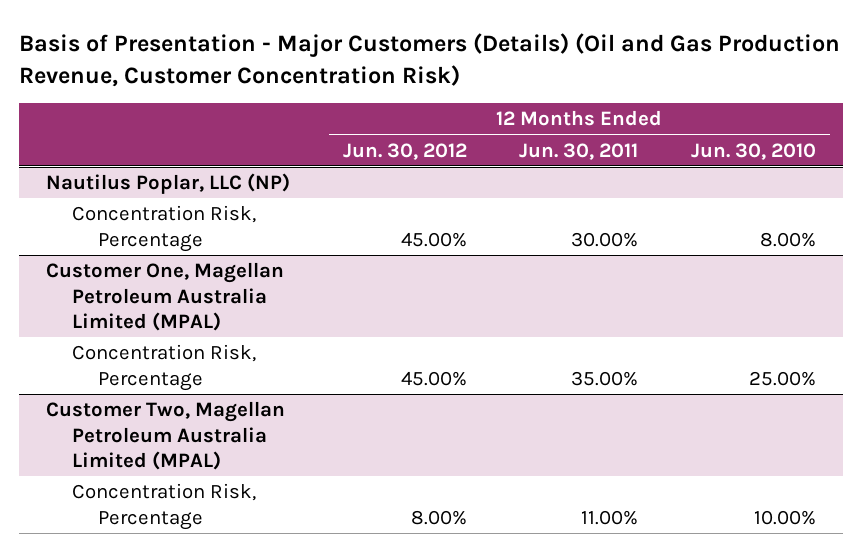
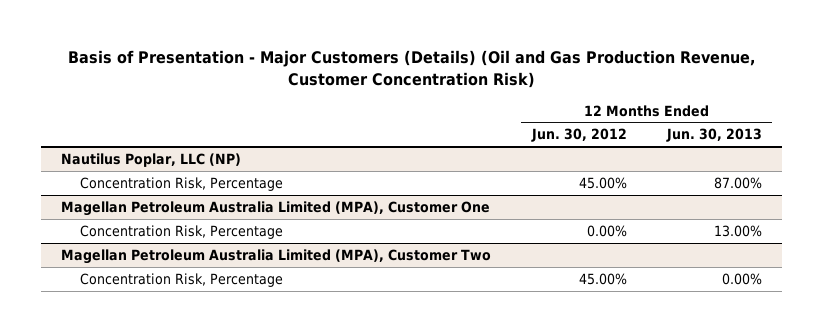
- | 12 Months Ended Jun. 30, 2012 | 12 Months Ended Jun. 30, 2011 | 12 Months Ended Jun. 30, 2010
+ | 12 Months Ended Jun. 30, 2012 | 12 Months Ended Jun. 30, 2013
- Customer One, Magellan Petroleum Australia Limited (MPAL)
+ Magellan Petroleum Australia Limited (MPA), Customer One
+ Concentration Risk, Percentage | 0.00% | 13.00%
+ Magellan Petroleum Australia Limited (MPA), Customer Two
- Customer Two, Magellan Petroleum Australia Limited (MPAL)
- Concentration Risk, Percentage | 8.00% | 11.00% | 10.00%

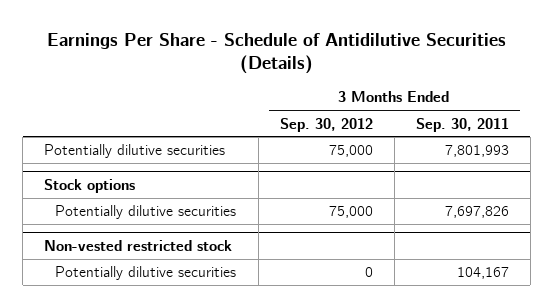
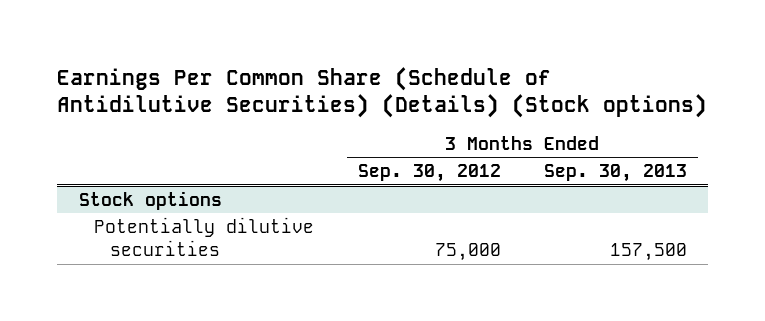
- Earnings Per Share - Schedule of Antidilutive Securities (Details)
+ Earnings Per Common Share (Schedule of Antidilutive Securities) (Details) (Stock options)
- | 3 Months Ended Sep. 30, 2012 | 3 Months Ended Sep. 30, 2011
+ | 3 Months Ended Sep. 30, 2012 | 3 Months Ended Sep. 30, 2013
- Potentially dilutive securities | 75,000 | 7,801,993
- Non-vested restricted stock
- Potentially dilutive securities | 0 | 104,167

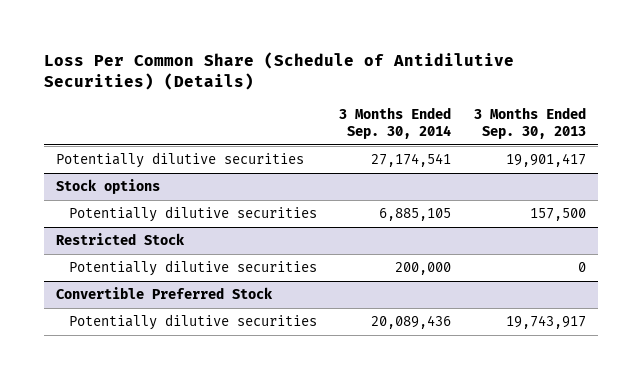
- Earnings Per Common Share (Schedule of Antidilutive Securities) (Details) (Stock options)
+ Loss Per Common Share (Schedule of Antidilutive Securities) (Details)
- | 3 Months Ended Sep. 30, 2012 | 3 Months Ended Sep. 30, 2013
+ | 3 Months Ended Sep. 30, 2014 | 3 Months Ended Sep. 30, 2013
+ Potentially dilutive securities | 27,174,541 | 19,901,417
+ Restricted Stock
+ Potentially dilutive securities | 200,000 | 0
+ Convertible Preferred Stock
+ Potentially dilutive securities | 20,089,436 | 19,743,917

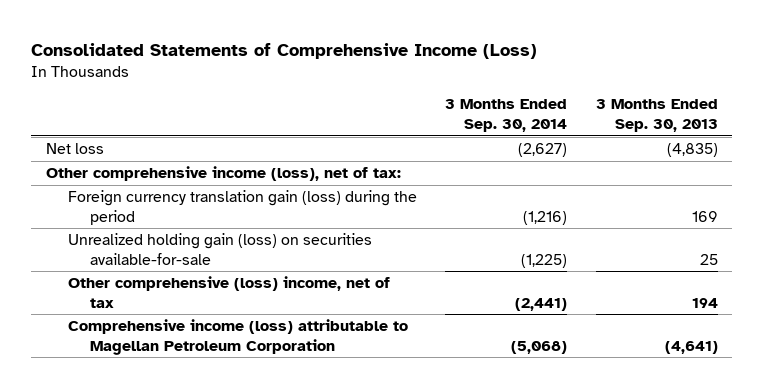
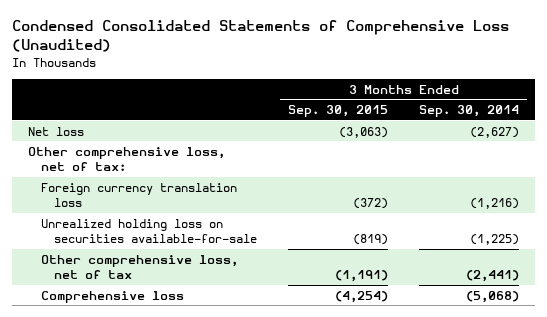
- Consolidated Statements of Comprehensive Income (Loss)
+ Condensed Consolidated Statements of Comprehensive Loss (Unaudited)
- | 3 Months Ended Sep. 30, 2014 | 3 Months Ended Sep. 30, 2013
+ | 3 Months Ended Sep. 30, 2015 | 3 Months Ended Sep. 30, 2014
- Other comprehensive income (loss), net of tax:
- Foreign currency translation gain (loss) during the period | (1,216) | 169
- Unrealized holding gain (loss) on securities available-for-sale | (1,225) | 25
- Other comprehensive (loss) income, net of tax | (2,441) | 194
- Comprehensive income (loss) attributable to Magellan Petroleum Corporation | (5,068) | (4,641)
+ Other comprehensive loss, net of tax:
+ Foreign currency translation loss | (372) | (1,216)
+ Unrealized holding loss on securities available-for-sale | (819) | (1,225)
+ Other comprehensive loss, net of tax | (1,191) | (2,441)
+ Comprehensive loss | (4,254) | (5,068)

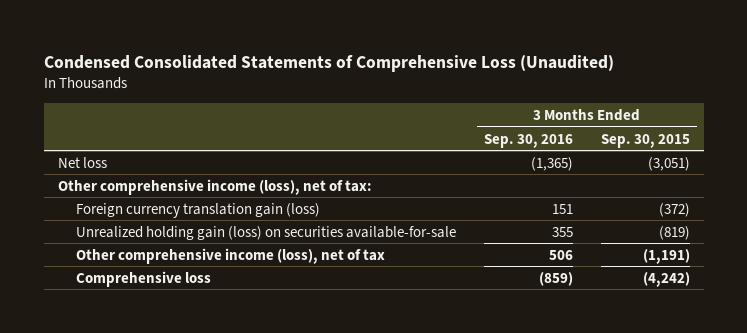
- | 3 Months Ended Sep. 30, 2015 | 3 Months Ended Sep. 30, 2014
+ | 3 Months Ended Sep. 30, 2016 | 3 Months Ended Sep. 30, 2015
- Net loss | (3,063) | (2,627)
- Other comprehensive loss, net of tax:
- Foreign currency translation loss | (372) | (1,216)
- Unrealized holding loss on securities available-for-sale | (819) | (1,225)
- Other comprehensive loss, net of tax | (1,191) | (2,441)
- Comprehensive loss | (4,254) | (5,068)
+ Net loss | (1,365) | (3,051)
+ Other comprehensive income (loss), net of tax:
+ Foreign currency translation gain (loss) | 151 | (372)
+ Unrealized holding gain (loss) on securities available-for-sale | 355 | (819)
+ Other comprehensive income (loss), net of tax | 506 | (1,191)
+ Comprehensive loss | (859) | (4,242)

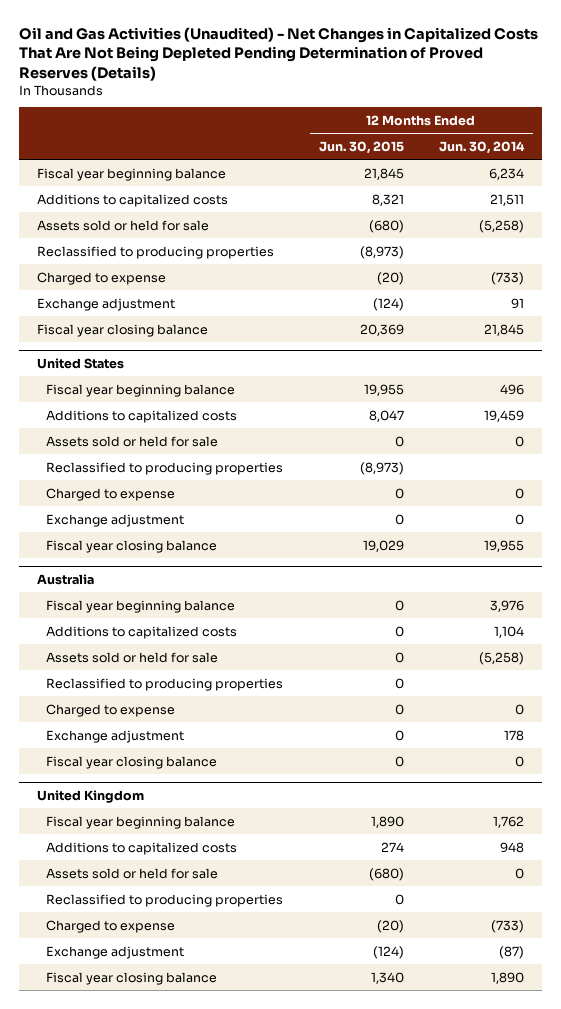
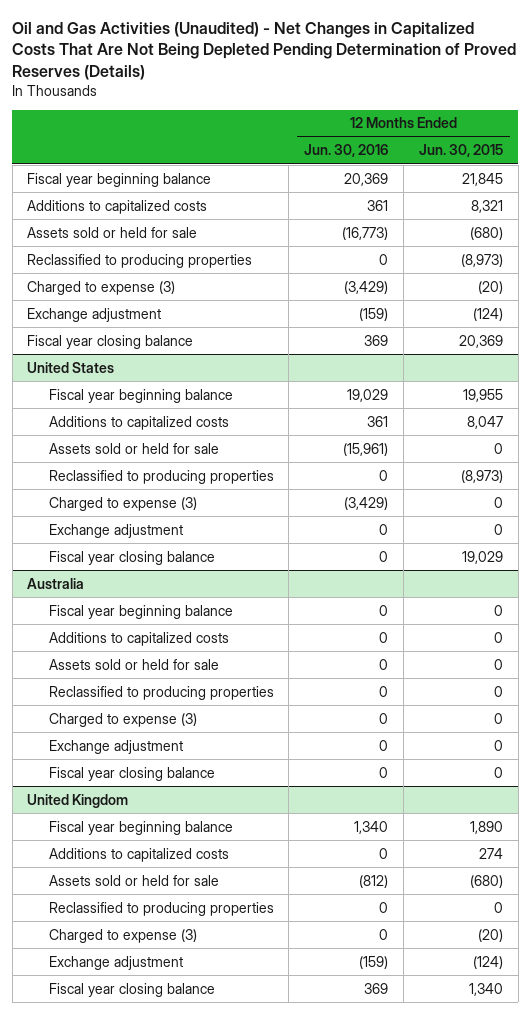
- | 12 Months Ended Jun. 30, 2015 | 12 Months Ended Jun. 30, 2014
+ | 12 Months Ended Jun. 30, 2016 | 12 Months Ended Jun. 30, 2015
- Charged to expense | (20) | (733)
+ Charged to expense (3) | (3,429) | (20)
@ United States
- Charged to expense | 0 | 0
+ Charged to expense (3) | (3,429) | 0
@ Australia
- Charged to expense | 0 | 0
+ Charged to expense (3) | 0 | 0
@ United Kingdom
- Charged to expense | (20) | (733)
+ Charged to expense (3) | 0 | (20)

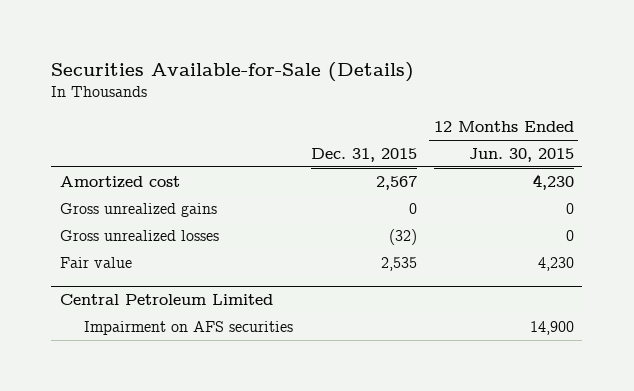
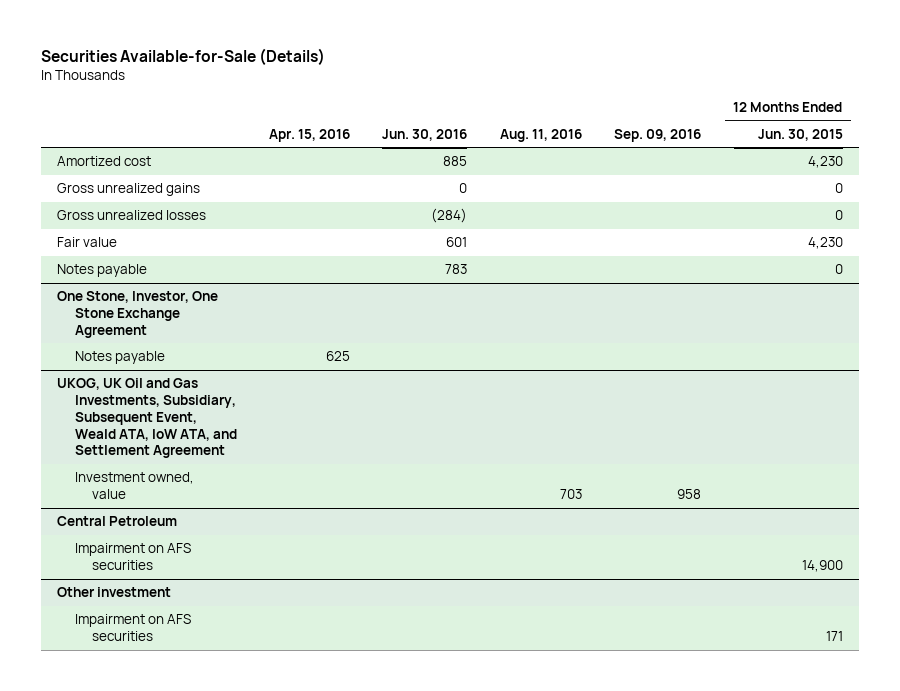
- | Dec. 31, 2015 | 12 Months Ended Jun. 30, 2015
+ | Apr. 15, 2016 | Jun. 30, 2016 | Aug. 11, 2016 | Sep. 09, 2016 | 12 Months Ended Jun. 30, 2015
- Central Petroleum Limited
+ Notes payable | | 783 | | | 0
+ One Stone, Investor, One Stone Exchange Agreement
+ Notes payable | 625 | | | |
+ UKOG, UK Oil and Gas Investments, Subsidiary, Subsequent Event, Weald ATA, IoW ATA, and Settlement Agreement
+ Investment owned, value | | | 703 | 958 |
+ Central Petroleum
+ Other investment
+ Impairment on AFS securities | | | | | 171

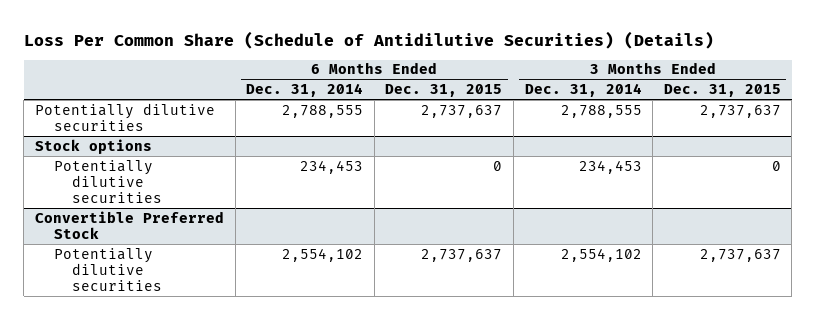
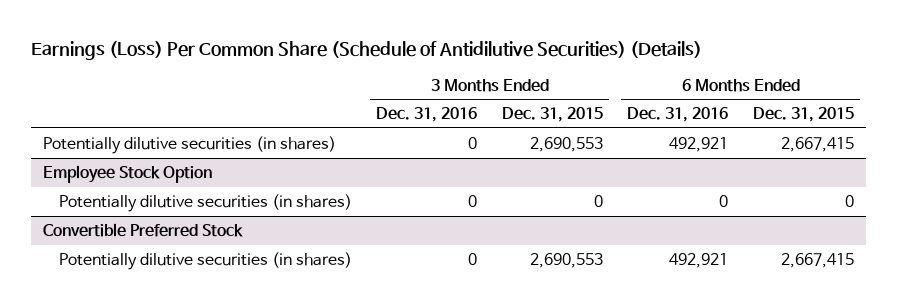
- Loss Per Common Share (Schedule of Antidilutive Securities) (Details)
+ Earnings (Loss) Per Common Share (Schedule of Antidilutive Securities) (Details)
- | 6 Months Ended Dec. 31, 2014 | 6 Months Ended Dec. 31, 2015 | 3 Months Ended Dec. 31, 2014 | 3 Months Ended Dec. 31, 2015
+ | 3 Months Ended Dec. 31, 2016 | 3 Months Ended Dec. 31, 2015 | 6 Months Ended Dec. 31, 2016 | 6 Months Ended Dec. 31, 2015
- Potentially dilutive securities | 2,788,555 | 2,737,637 | 2,788,555 | 2,737,637
- Stock options
- Potentially dilutive securities | 234,453 | 0 | 234,453 | 0
+ Potentially dilutive securities (in shares) | 0 | 2,690,553 | 492,921 | 2,667,415
+ Employee Stock Option
+ Potentially dilutive securities (in shares) | 0 | 0 | 0 | 0
@ Convertible Preferred Stock
- Potentially dilutive securities | 2,554,102 | 2,737,637 | 2,554,102 | 2,737,637
+ Potentially dilutive securities (in shares) | 0 | 2,690,553 | 492,921 | 2,667,415

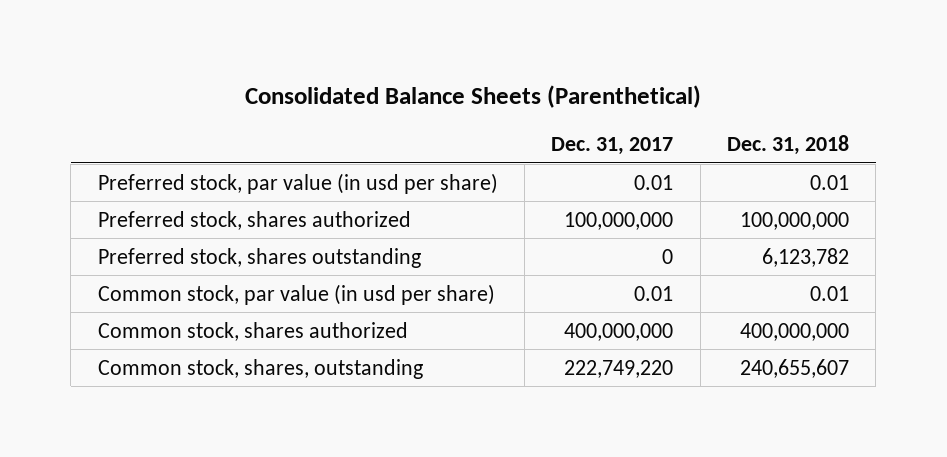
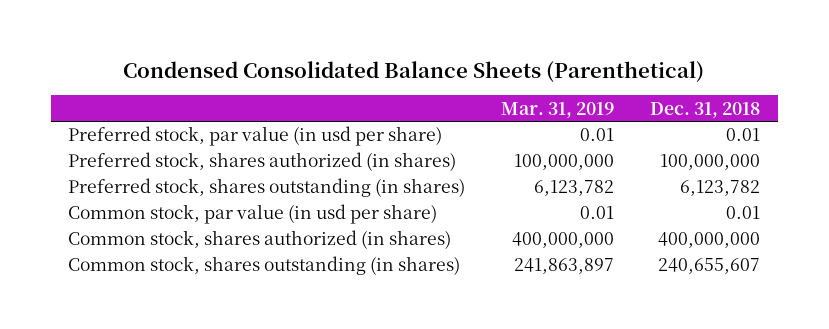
- Consolidated Balance Sheets (Parenthetical)
+ Condensed Consolidated Balance Sheets (Parenthetical)
- | Dec. 31, 2017 | Dec. 31, 2018
+ | Mar. 31, 2019 | Dec. 31, 2018
- Preferred stock, shares authorized | 100,000,000 | 100,000,000
- Preferred stock, shares outstanding | 0 | 6,123,782
+ Preferred stock, shares authorized (in shares) | 100,000,000 | 100,000,000
+ Preferred stock, shares outstanding (in shares) | 6,123,782 | 6,123,782
- Common stock, shares authorized | 400,000,000 | 400,000,000
- Common stock, shares, outstanding | 222,749,220 | 240,655,607
+ Common stock, shares authorized (in shares) | 400,000,000 | 400,000,000
+ Common stock, shares outstanding (in shares) | 241,863,897 | 240,655,607

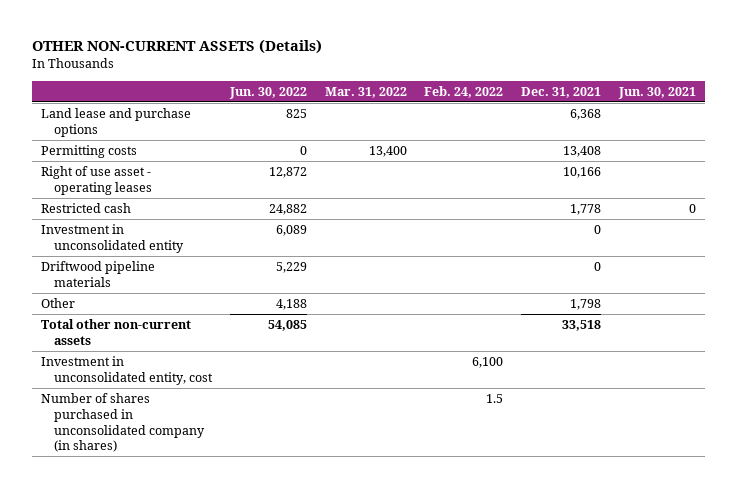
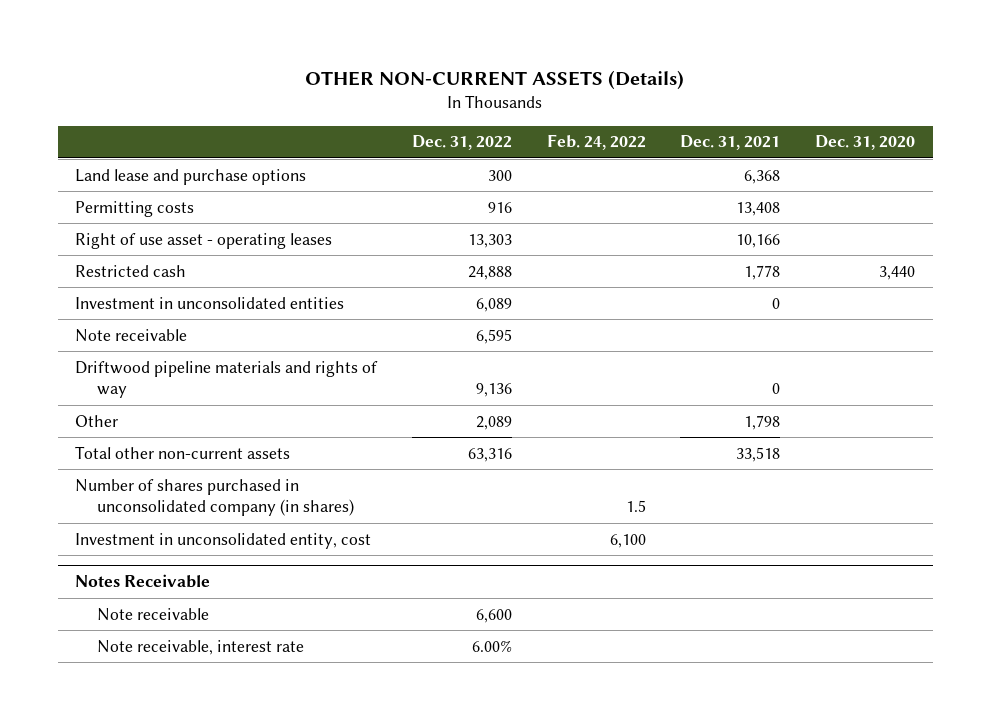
- | Jun. 30, 2022 | Mar. 31, 2022 | Feb. 24, 2022 | Dec. 31, 2021 | Jun. 30, 2021
+ | Dec. 31, 2022 | Feb. 24, 2022 | Dec. 31, 2021 | Dec. 31, 2020
- Investment in unconsolidated entity | 6,089 | | | 0 |
- Driftwood pipeline materials | 5,229 | | | 0 |
+ Investment in unconsolidated entities | 6,089 | | 0 |
+ Note receivable | 6,595 | | |
+ Driftwood pipeline materials and rights of way | 9,136 | | 0 |
moved down: Investment in unconsolidated entity, cost | | 6,100 | |
+ Notes Receivable
+ Note receivable | 6,600 | | |
+ Note receivable, interest rate | 6.00% | | |

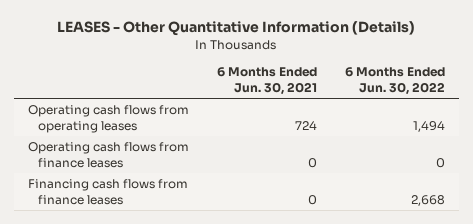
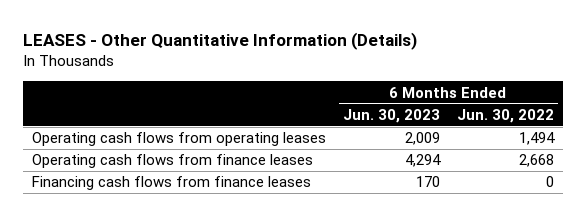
- | 6 Months Ended Jun. 30, 2021 | 6 Months Ended Jun. 30, 2022
+ | 6 Months Ended Jun. 30, 2023 | 6 Months Ended Jun. 30, 2022
- Operating cash flows from finance leases | 0 | 0
- Financing cash flows from finance leases | 0 | 2,668
+ Operating cash flows from finance leases | 4,294 | 2,668
+ Financing cash flows from finance leases | 170 | 0

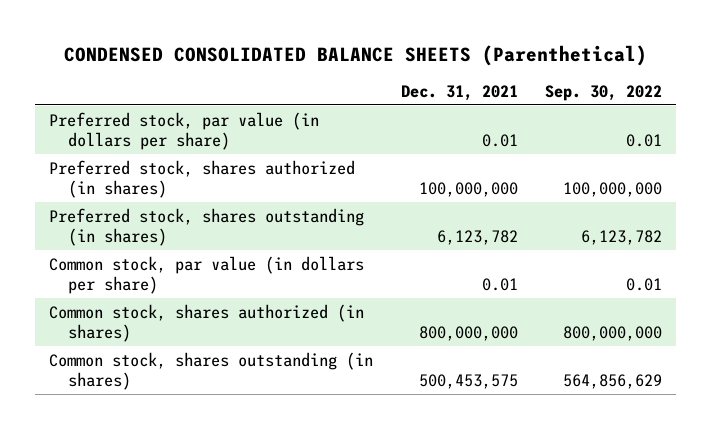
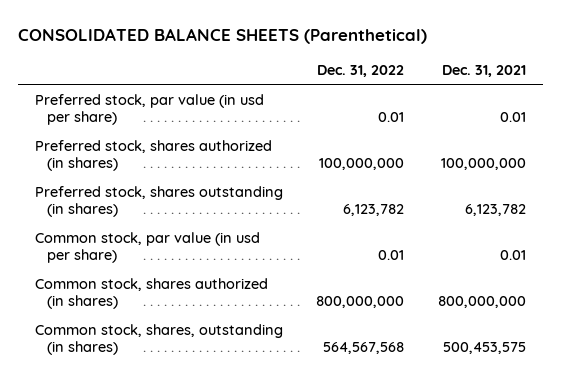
- CONDENSED CONSOLIDATED BALANCE SHEETS (Parenthetical)
+ CONSOLIDATED BALANCE SHEETS (Parenthetical)
- | Dec. 31, 2021 | Sep. 30, 2022
+ | Dec. 31, 2022 | Dec. 31, 2021
- Preferred stock, par value (in dollars per share) | 0.01 | 0.01
+ Preferred stock, par value (in usd per share) | 0.01 | 0.01
- Common stock, par value (in dollars per share) | 0.01 | 0.01
+ Common stock, par value (in usd per share) | 0.01 | 0.01
- Common stock, shares outstanding (in shares) | 500,453,575 | 564,856,629
+ Common stock, shares, outstanding (in shares) | 564,567,568 | 500,453,575

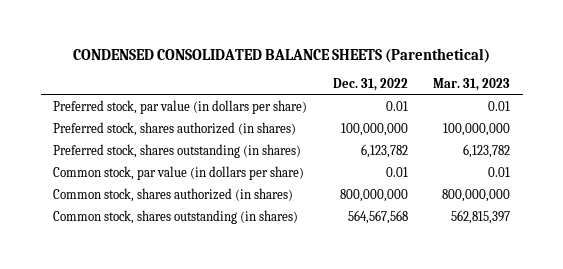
- CONSOLIDATED BALANCE SHEETS (Parenthetical)
+ CONDENSED CONSOLIDATED BALANCE SHEETS (Parenthetical)
- | Dec. 31, 2022 | Dec. 31, 2021
+ | Dec. 31, 2022 | Mar. 31, 2023
- Preferred stock, par value (in usd per share) | 0.01 | 0.01
+ Preferred stock, par value (in dollars per share) | 0.01 | 0.01
- Common stock, par value (in usd per share) | 0.01 | 0.01
+ Common stock, par value (in dollars per share) | 0.01 | 0.01
- Common stock, shares, outstanding (in shares) | 564,567,568 | 500,453,575
+ Common stock, shares outstanding (in shares) | 564,567,568 | 562,815,397

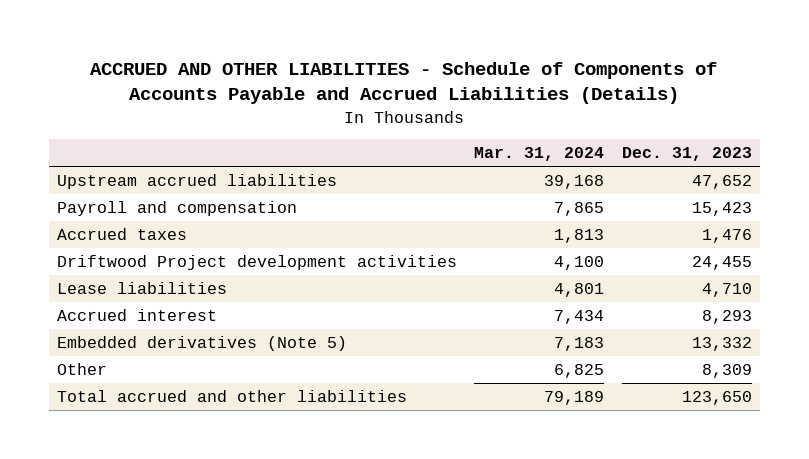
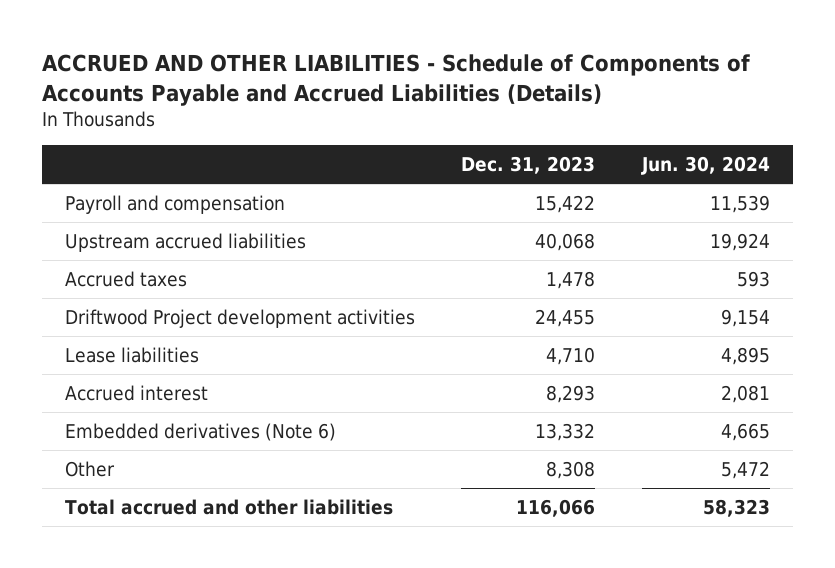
- | Mar. 31, 2024 | Dec. 31, 2023
+ | Dec. 31, 2023 | Jun. 30, 2024
- Upstream accrued liabilities | 39,168 | 47,652
- Payroll and compensation | 7,865 | 15,423
- Accrued taxes | 1,813 | 1,476
+ Payroll and compensation | 15,422 | 11,539
+ Upstream accrued liabilities | 40,068 | 19,924
+ Accrued taxes | 1,478 | 593
- Embedded derivatives (Note 5) | 7,183 | 13,332
- Other | 6,825 | 8,309
- Total accrued and other liabilities | 79,189 | 123,650
+ Embedded derivatives (Note 6) | 13,332 | 4,665
+ Other | 8,308 | 5,472
+ Total accrued and other liabilities | 116,066 | 58,323

